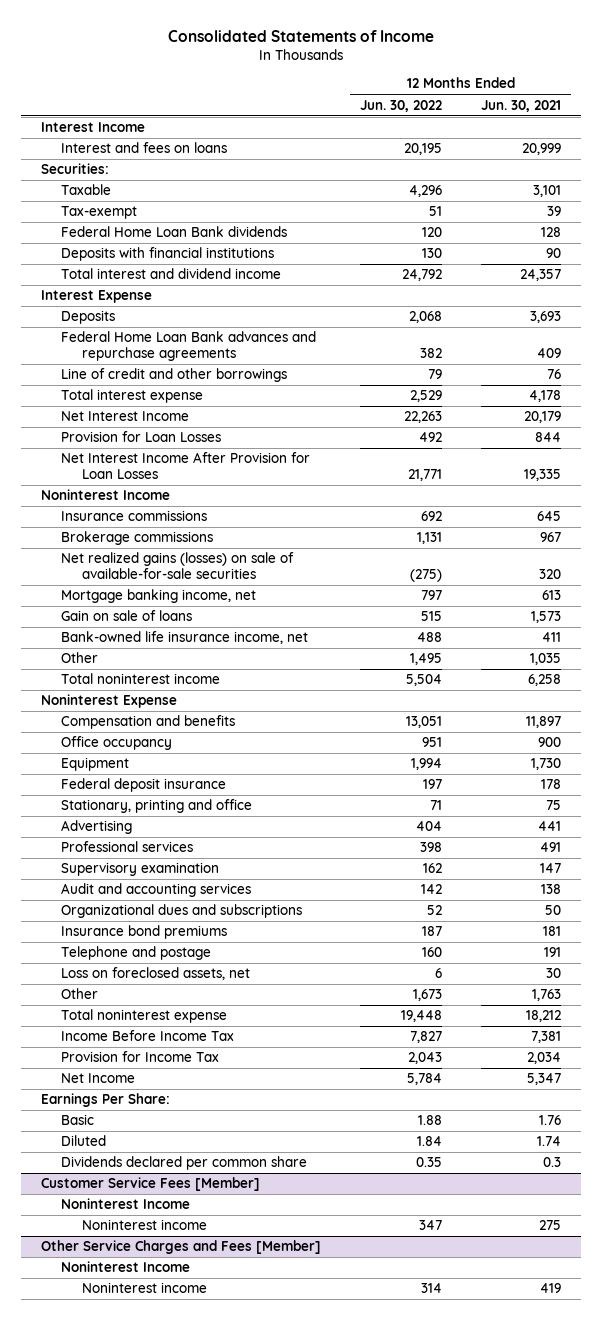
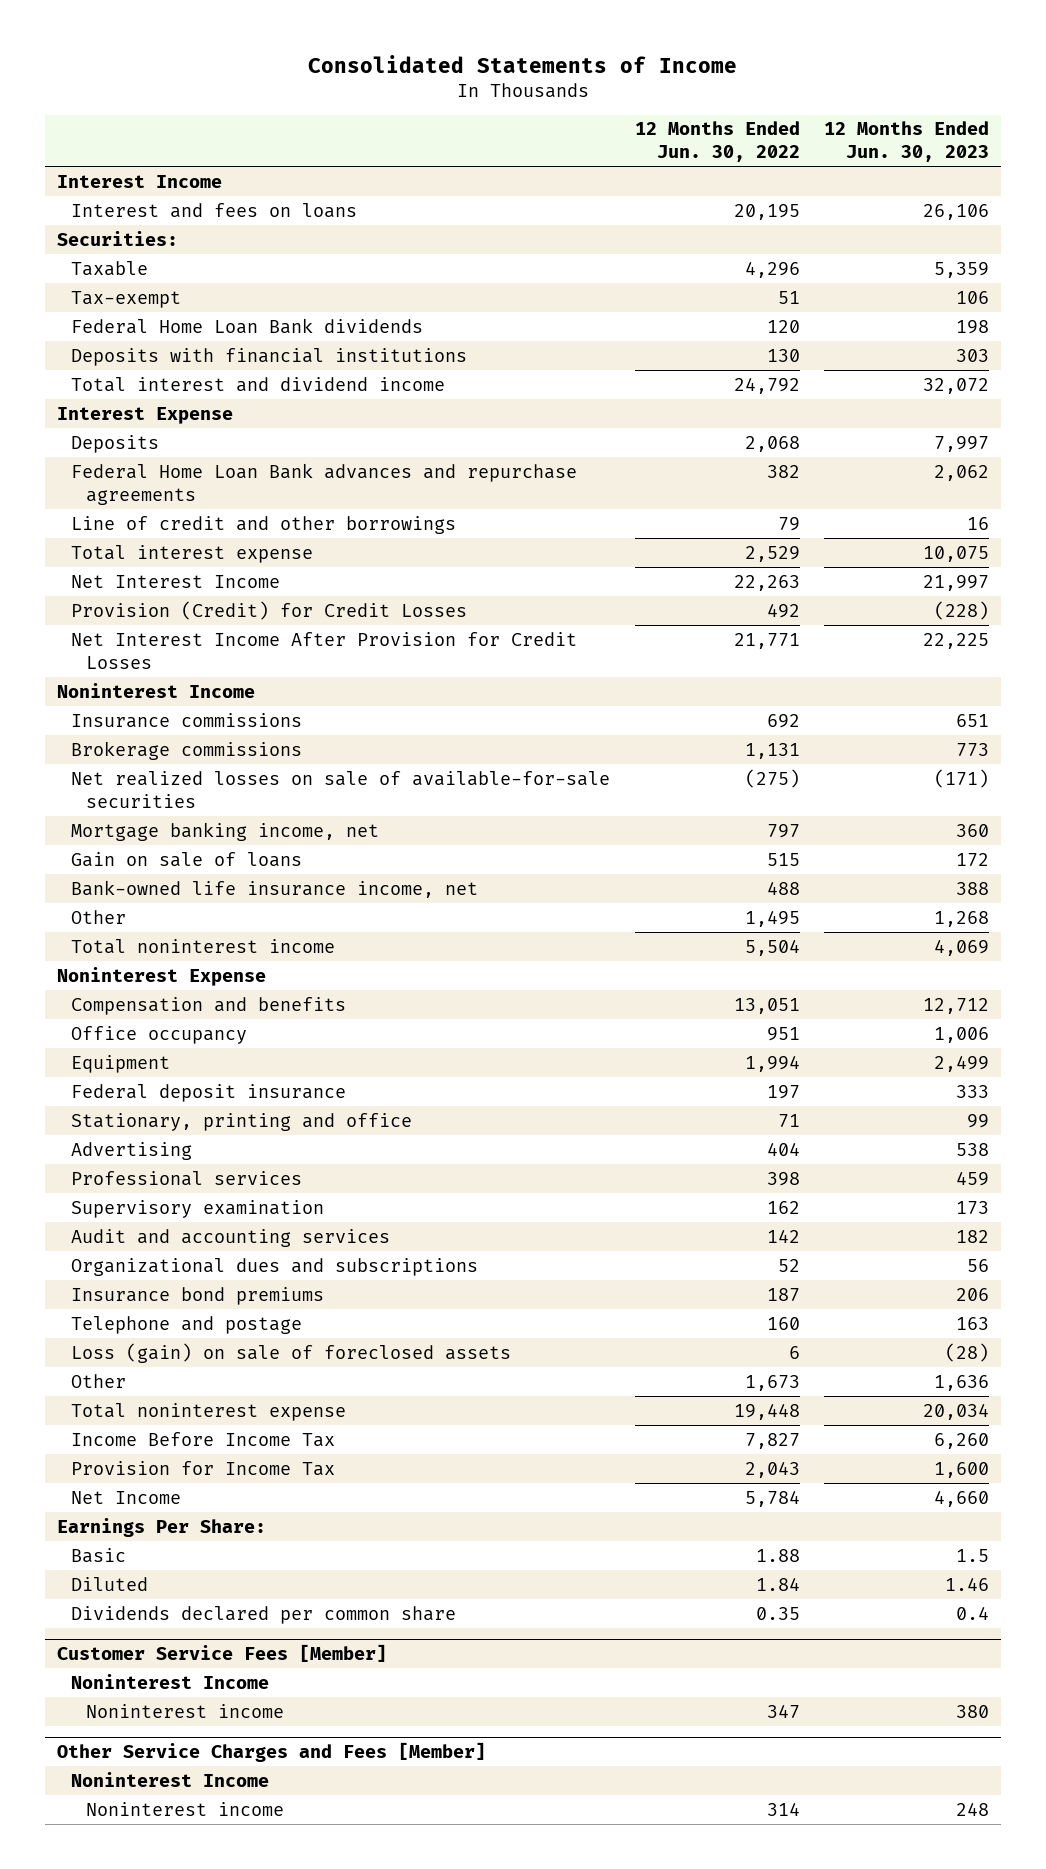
- | 12 Months Ended Jun. 30, 2022 | 12 Months Ended Jun. 30, 2021
+ | 12 Months Ended Jun. 30, 2022 | 12 Months Ended Jun. 30, 2023
- Provision for Loan Losses | 492 | 844
- Net Interest Income After Provision for Loan Losses | 21,771 | 19,335
+ Provision (Credit) for Credit Losses | 492 | (228)
+ Net Interest Income After Provision for Credit Losses | 21,771 | 22,225
- Net realized gains (losses) on sale of available-for-sale securities | (275) | 320
+ Net realized losses on sale of available-for-sale securities | (275) | (171)
- Loss on foreclosed assets, net | 6 | 30
+ Loss (gain) on sale of foreclosed assets | 6 | (28)

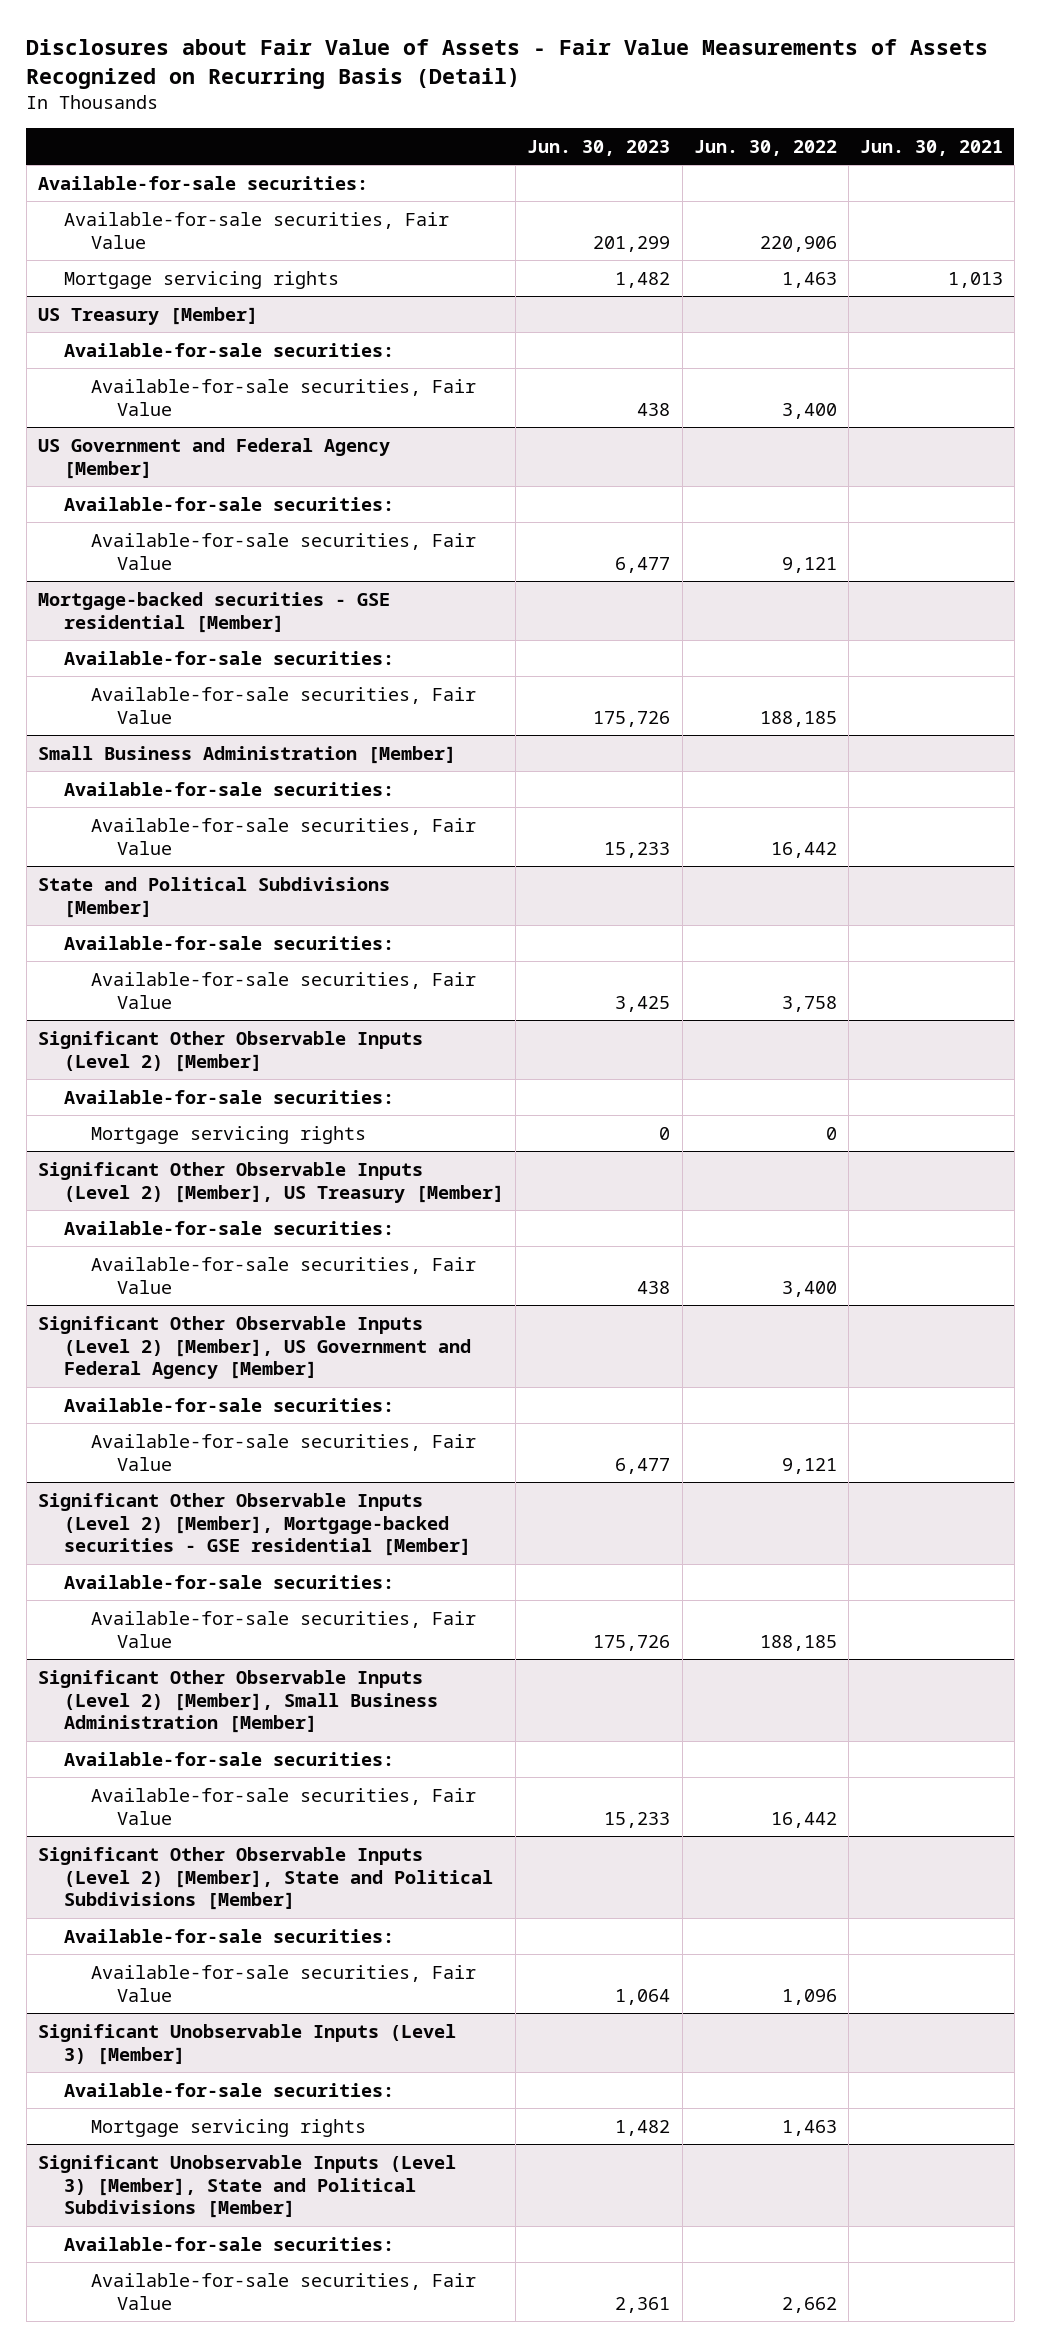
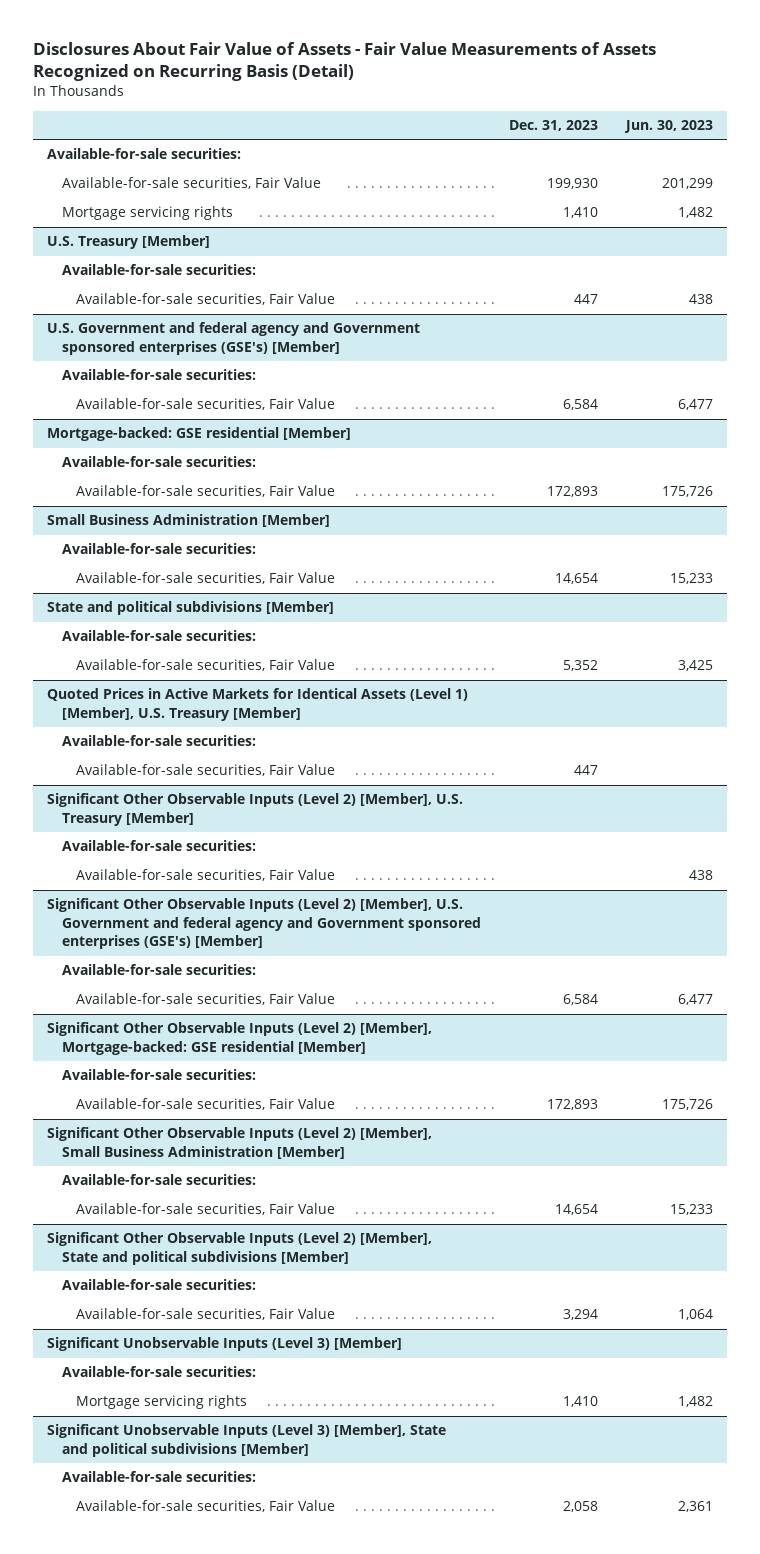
- Disclosures about Fair Value of Assets - Fair Value Measurements of Assets Recognized on Recurring Basis (Detail)
+ Disclosures About Fair Value of Assets - Fair Value Measurements of Assets Recognized on Recurring Basis (Detail)
- | Jun. 30, 2023 | Jun. 30, 2022 | Jun. 30, 2021
+ | Dec. 31, 2023 | Jun. 30, 2023
- US Treasury [Member]
+ U.S. Treasury [Member]
- US Government and Federal Agency [Member]
+ U.S. Government and federal agency and Government sponsored enterprises (GSE's) [Member]
- Mortgage-backed securities - GSE residential [Member]
+ Mortgage-backed: GSE residential [Member]
- State and Political Subdivisions [Member]
+ State and political subdivisions [Member]
- Significant Other Observable Inputs (Level 2) [Member]
+ Quoted Prices in Active Markets for Identical Assets (Level 1) [Member], U.S. Treasury [Member]
- Mortgage servicing rights | 0 | 0 |
- Significant Other Observable Inputs (Level 2) [Member], US Treasury [Member]
+ Available-for-sale securities, Fair Value | 447 |
+ Significant Other Observable Inputs (Level 2) [Member], U.S. Treasury [Member]
- Significant Other Observable Inputs (Level 2) [Member], US Government and Federal Agency [Member]
+ Significant Other Observable Inputs (Level 2) [Member], U.S. Government and federal agency and Government sponsored enterprises (GSE's) [Member]
- Significant Other Observable Inputs (Level 2) [Member], Mortgage-backed securities - GSE residential [Member]
+ Significant Other Observable Inputs (Level 2) [Member], Mortgage-backed: GSE residential [Member]
- Significant Other Observable Inputs (Level 2) [Member], State and Political Subdivisions [Member]
+ Significant Other Observable Inputs (Level 2) [Member], State and political subdivisions [Member]
- Significant Unobservable Inputs (Level 3) [Member], State and Political Subdivisions [Member]
+ Significant Unobservable Inputs (Level 3) [Member], State and political subdivisions [Member]

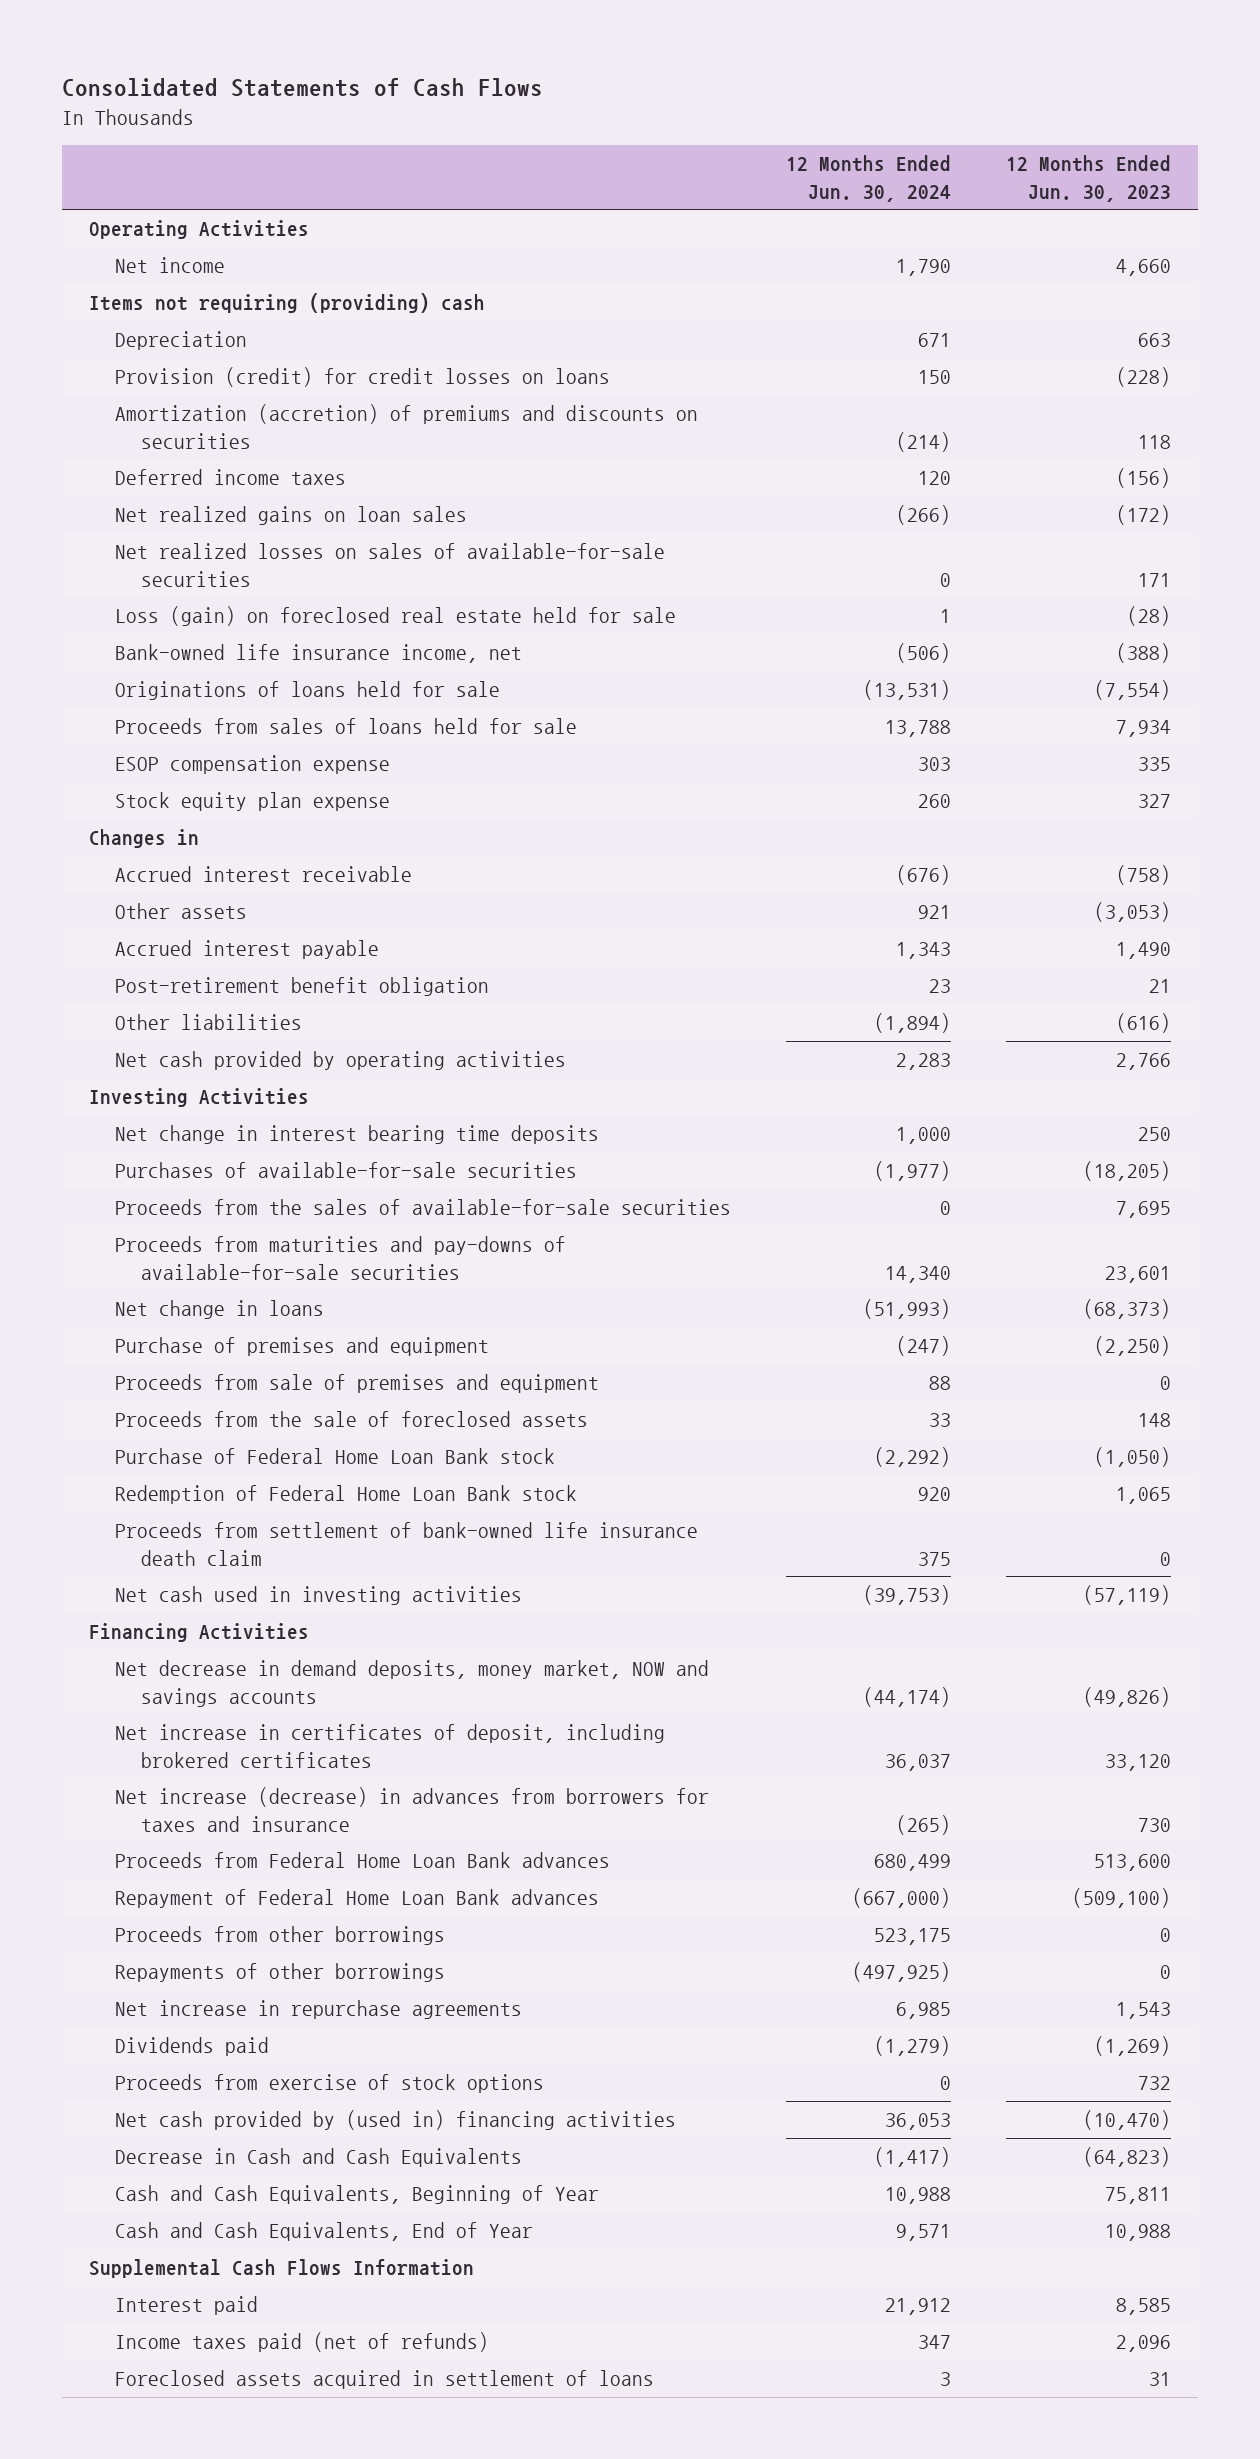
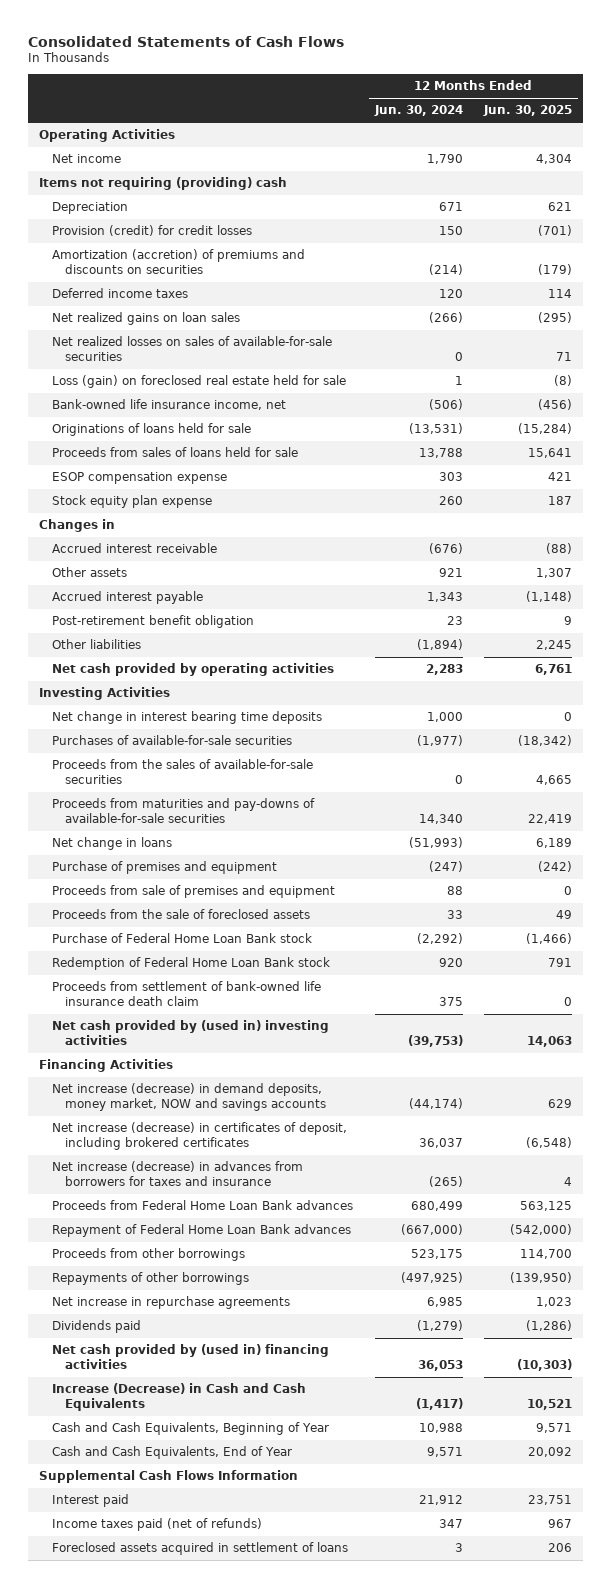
- | 12 Months Ended Jun. 30, 2024 | 12 Months Ended Jun. 30, 2023
+ | 12 Months Ended Jun. 30, 2024 | 12 Months Ended Jun. 30, 2025
- Provision (credit) for credit losses on loans | 150 | (228)
+ Provision (credit) for credit losses | 150 | (701)
- Net cash used in investing activities | (39,753) | (57,119)
+ Net cash provided by (used in) investing activities | (39,753) | 14,063
- Net decrease in demand deposits, money market, NOW and savings accounts | (44,174) | (49,826)
- Net increase in certificates of deposit, including brokered certificates | 36,037 | 33,120
+ Net increase (decrease) in demand deposits, money market, NOW and savings accounts | (44,174) | 629
+ Net increase (decrease) in certificates of deposit, including brokered certificates | 36,037 | (6,548)
- Proceeds from exercise of stock options | 0 | 732
- Decrease in Cash and Cash Equivalents | (1,417) | (64,823)
+ Increase (Decrease) in Cash and Cash Equivalents | (1,417) | 10,521

